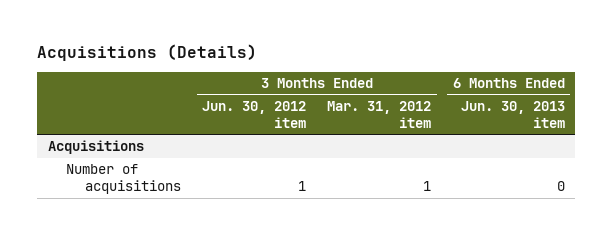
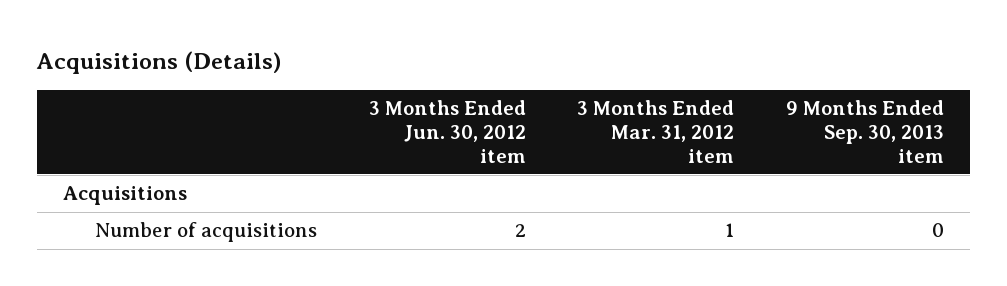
- | 3 Months Ended Jun. 30, 2012 item | 3 Months Ended Mar. 31, 2012 item | 6 Months Ended Jun. 30, 2013 item
+ | 3 Months Ended Jun. 30, 2012 item | 3 Months Ended Mar. 31, 2012 item | 9 Months Ended Sep. 30, 2013 item
- Number of acquisitions | 1 | 1 | 0
+ Number of acquisitions | 2 | 1 | 0

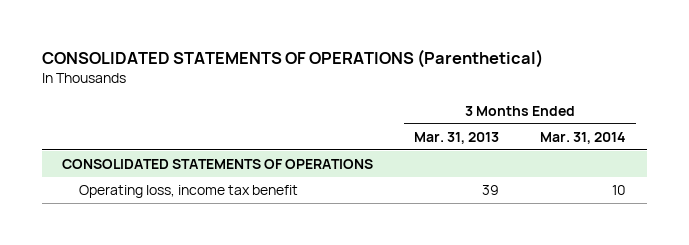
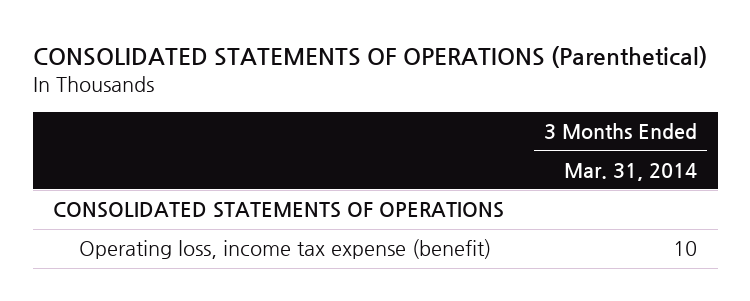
- | 3 Months Ended Mar. 31, 2013 | 3 Months Ended Mar. 31, 2014
+ | 3 Months Ended Mar. 31, 2014
- Operating loss, income tax benefit | 39 | 10
+ Operating loss, income tax expense (benefit) | 10

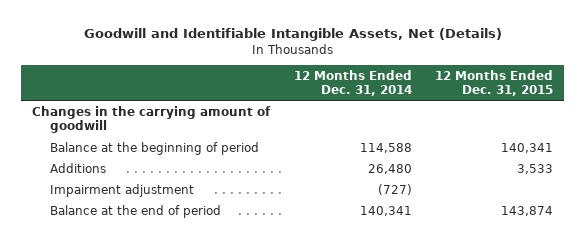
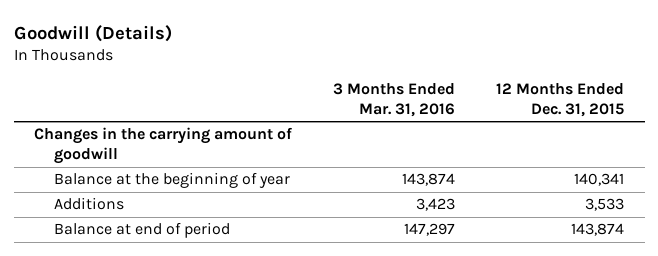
- Goodwill and Identifiable Intangible Assets, Net (Details)
+ Goodwill (Details)
- | 12 Months Ended Dec. 31, 2014 | 12 Months Ended Dec. 31, 2015
+ | 3 Months Ended Mar. 31, 2016 | 12 Months Ended Dec. 31, 2015
- Balance at the beginning of period | 114,588 | 140,341
+ Balance at the beginning of year | 143,874 | 140,341
- Impairment adjustment | (727) |
- Balance at the end of period | 140,341 | 143,874
+ Balance at end of period | 147,297 | 143,874

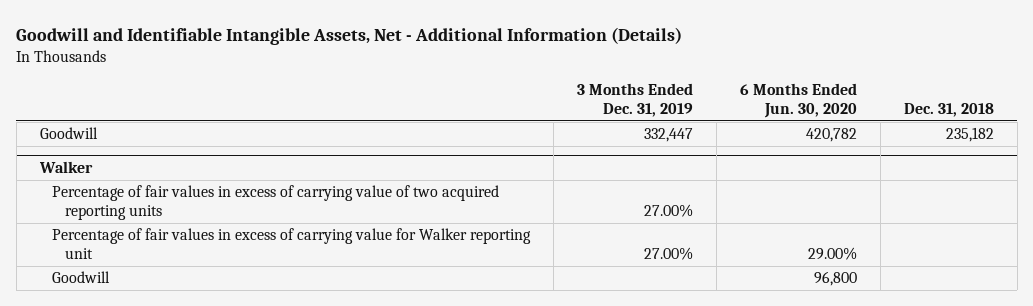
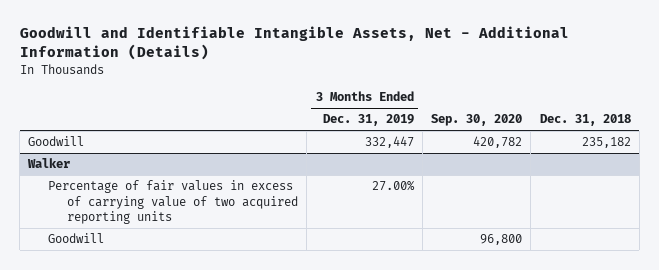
- | 3 Months Ended Dec. 31, 2019 | 6 Months Ended Jun. 30, 2020 | Dec. 31, 2018
+ | 3 Months Ended Dec. 31, 2019 | Sep. 30, 2020 | Dec. 31, 2018
@ Walker
- Percentage of fair values in excess of carrying value for Walker reporting unit | 27.00% | 29.00% |

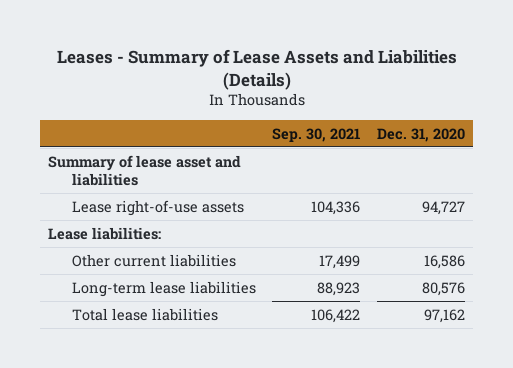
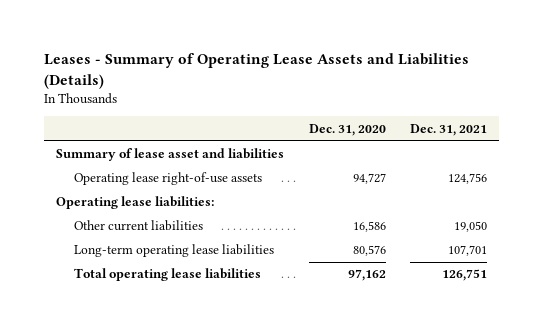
- Leases - Summary of Lease Assets and Liabilities (Details)
+ Leases - Summary of Operating Lease Assets and Liabilities (Details)
- | Sep. 30, 2021 | Dec. 31, 2020
+ | Dec. 31, 2020 | Dec. 31, 2021
- Lease right-of-use assets | 104,336 | 94,727
- Lease liabilities:
+ Operating lease right-of-use assets | 94,727 | 124,756
+ Operating lease liabilities:
- Long-term lease liabilities | 88,923 | 80,576
- Total lease liabilities | 106,422 | 97,162
+ Long-term operating lease liabilities | 80,576 | 107,701
+ Total operating lease liabilities | 97,162 | 126,751

